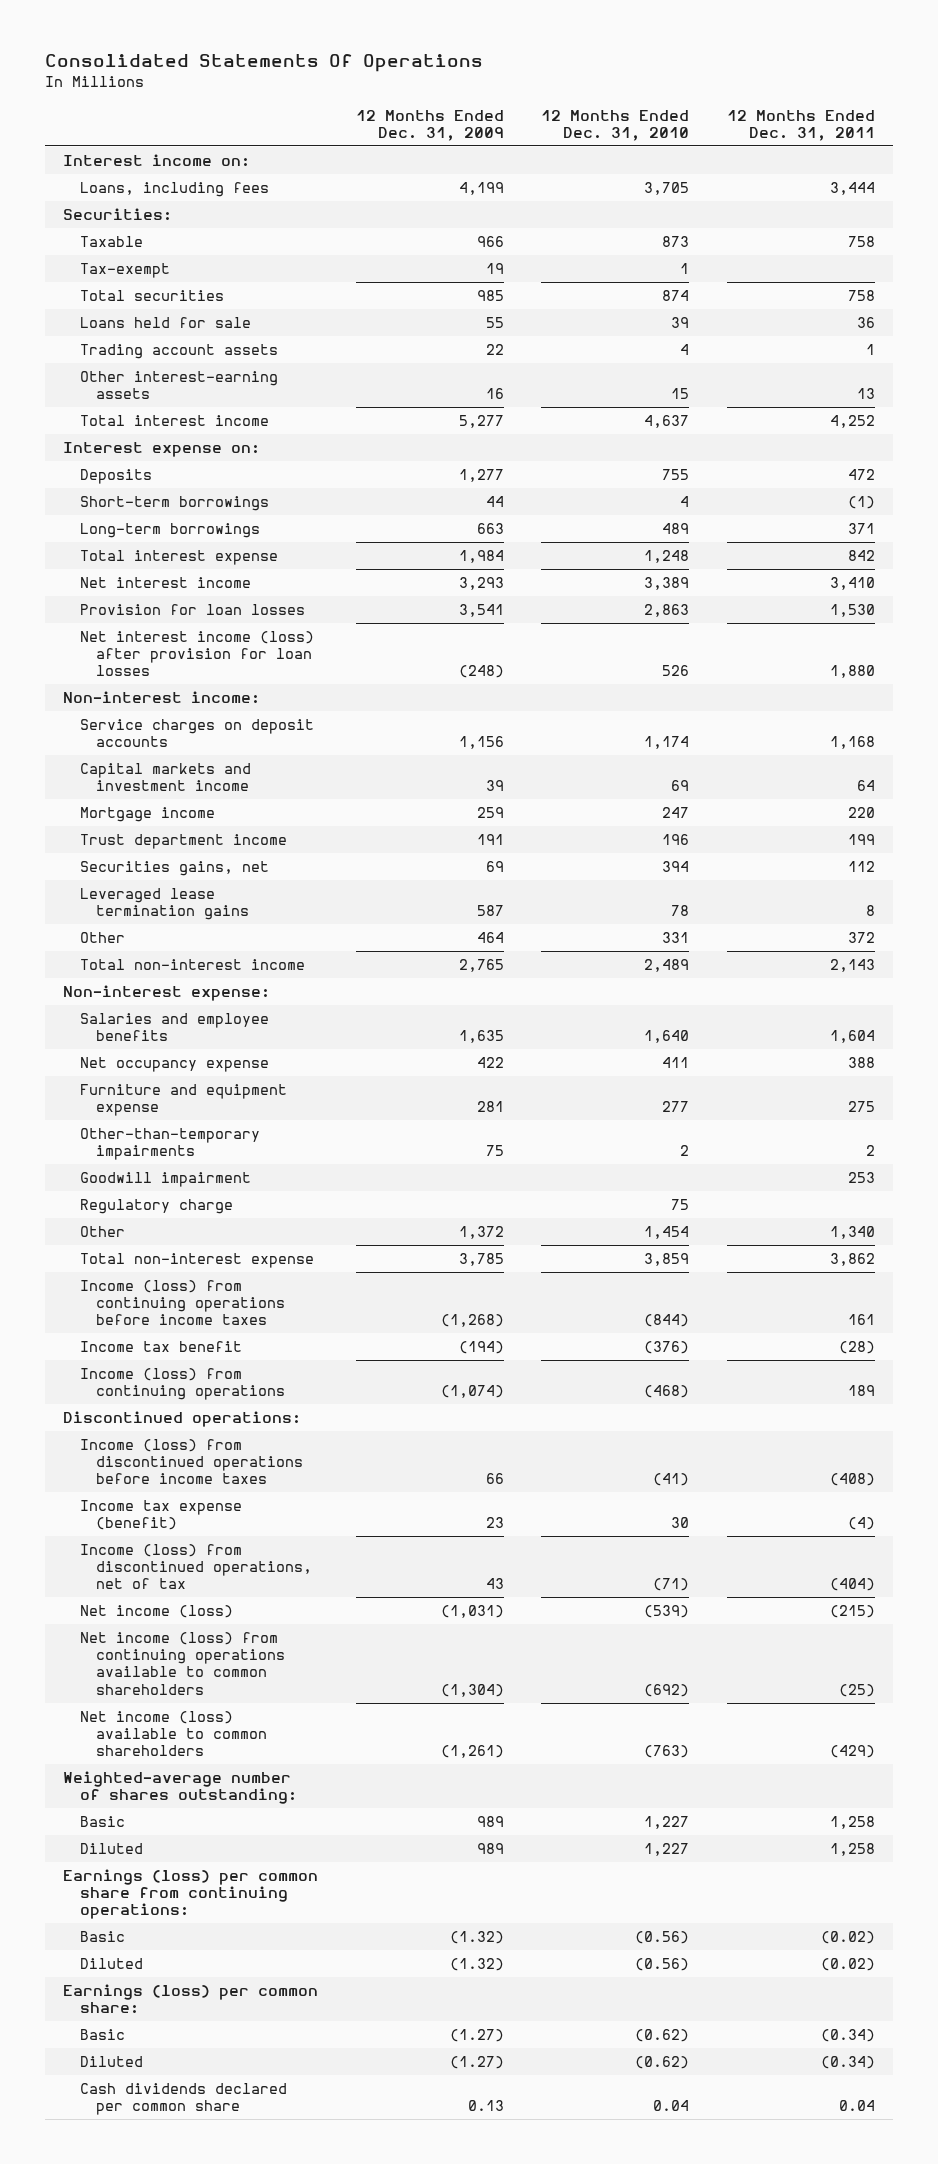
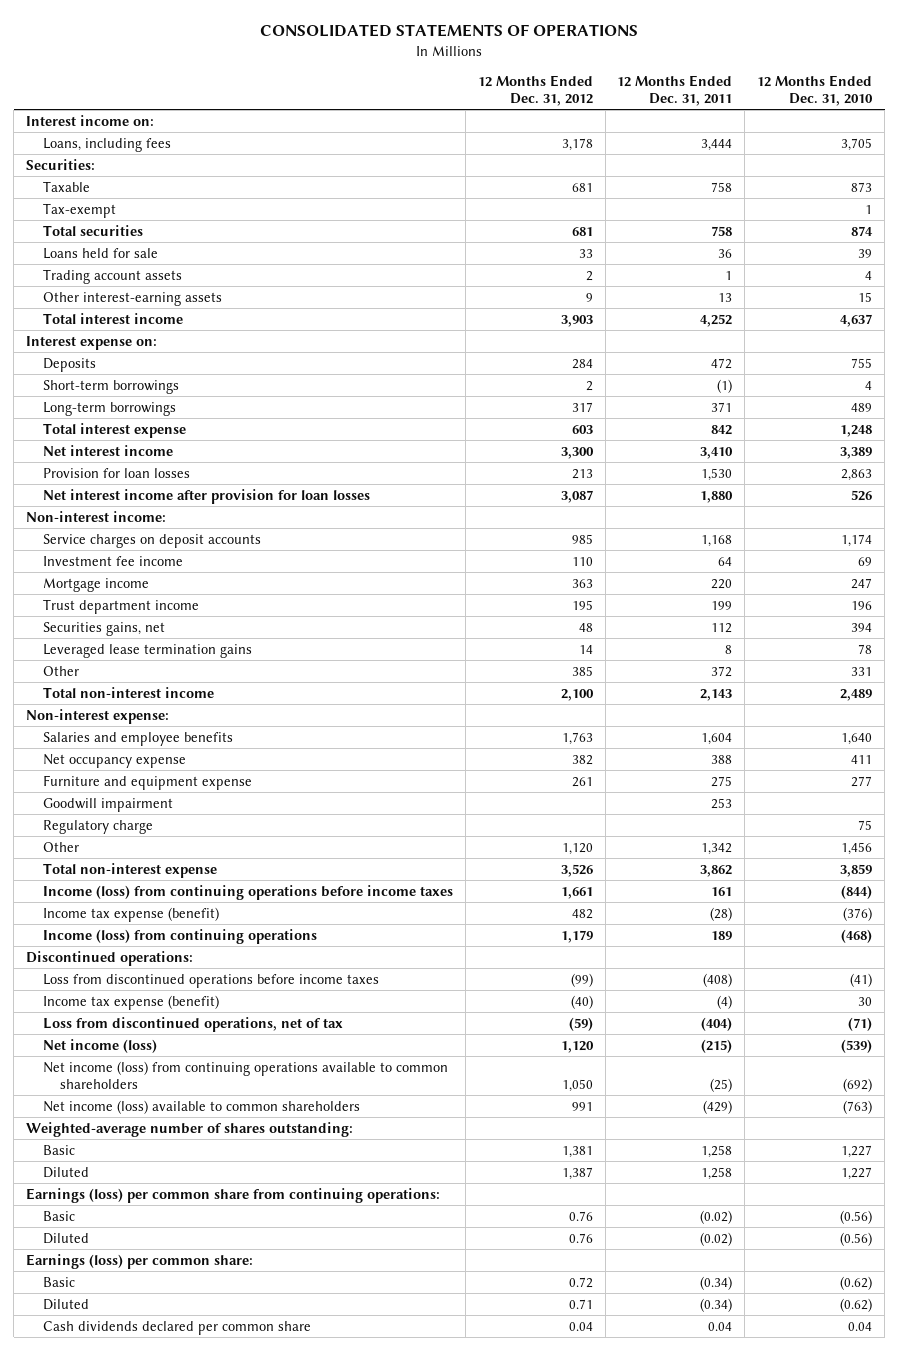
- Consolidated Statements Of Operations
+ CONSOLIDATED STATEMENTS OF OPERATIONS
- | 12 Months Ended Dec. 31, 2009 | 12 Months Ended Dec. 31, 2010 | 12 Months Ended Dec. 31, 2011
+ | 12 Months Ended Dec. 31, 2012 | 12 Months Ended Dec. 31, 2011 | 12 Months Ended Dec. 31, 2010
- Net interest income (loss) after provision for loan losses | (248) | 526 | 1,880
+ Net interest income after provision for loan losses | 3,087 | 1,880 | 526
- Capital markets and investment income | 39 | 69 | 64
+ Investment fee income | 110 | 64 | 69
- Other-than-temporary impairments | 75 | 2 | 2
- Other | 1,372 | 1,454 | 1,340
+ Other | 1,120 | 1,342 | 1,456
- Income tax benefit | (194) | (376) | (28)
+ Income tax expense (benefit) | 482 | (28) | (376)
- Income (loss) from discontinued operations before income taxes | 66 | (41) | (408)
+ Loss from discontinued operations before income taxes | (99) | (408) | (41)
- Income (loss) from discontinued operations, net of tax | 43 | (71) | (404)
+ Loss from discontinued operations, net of tax | (59) | (404) | (71)

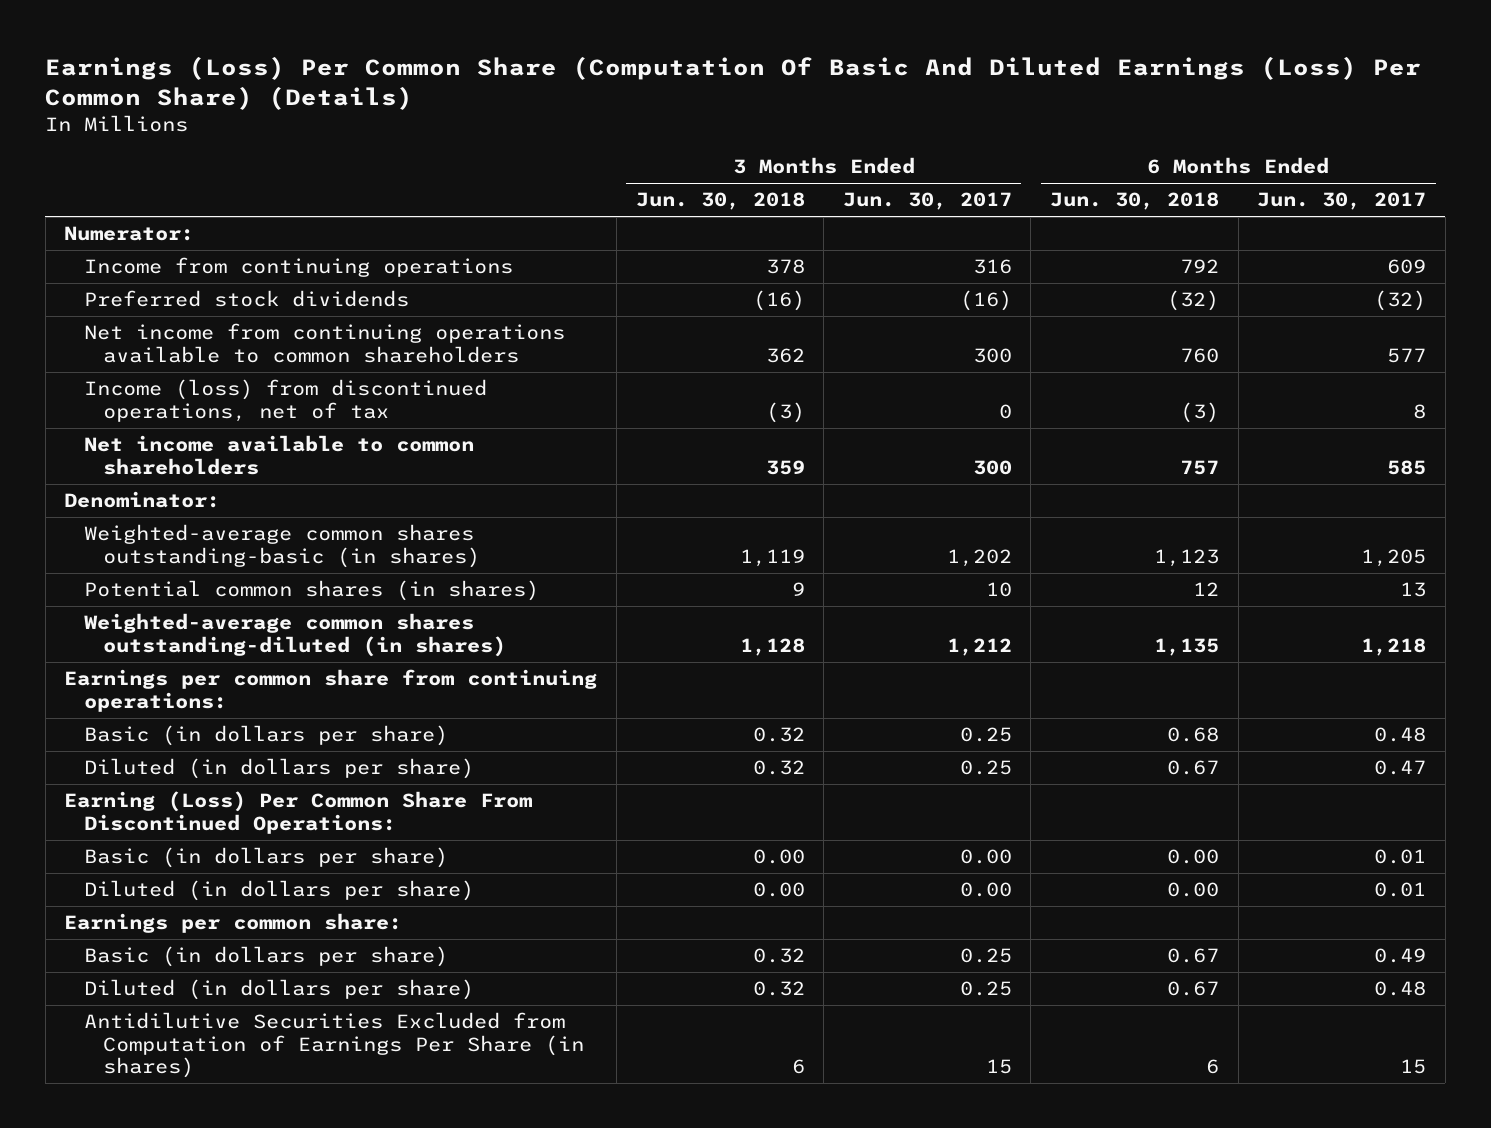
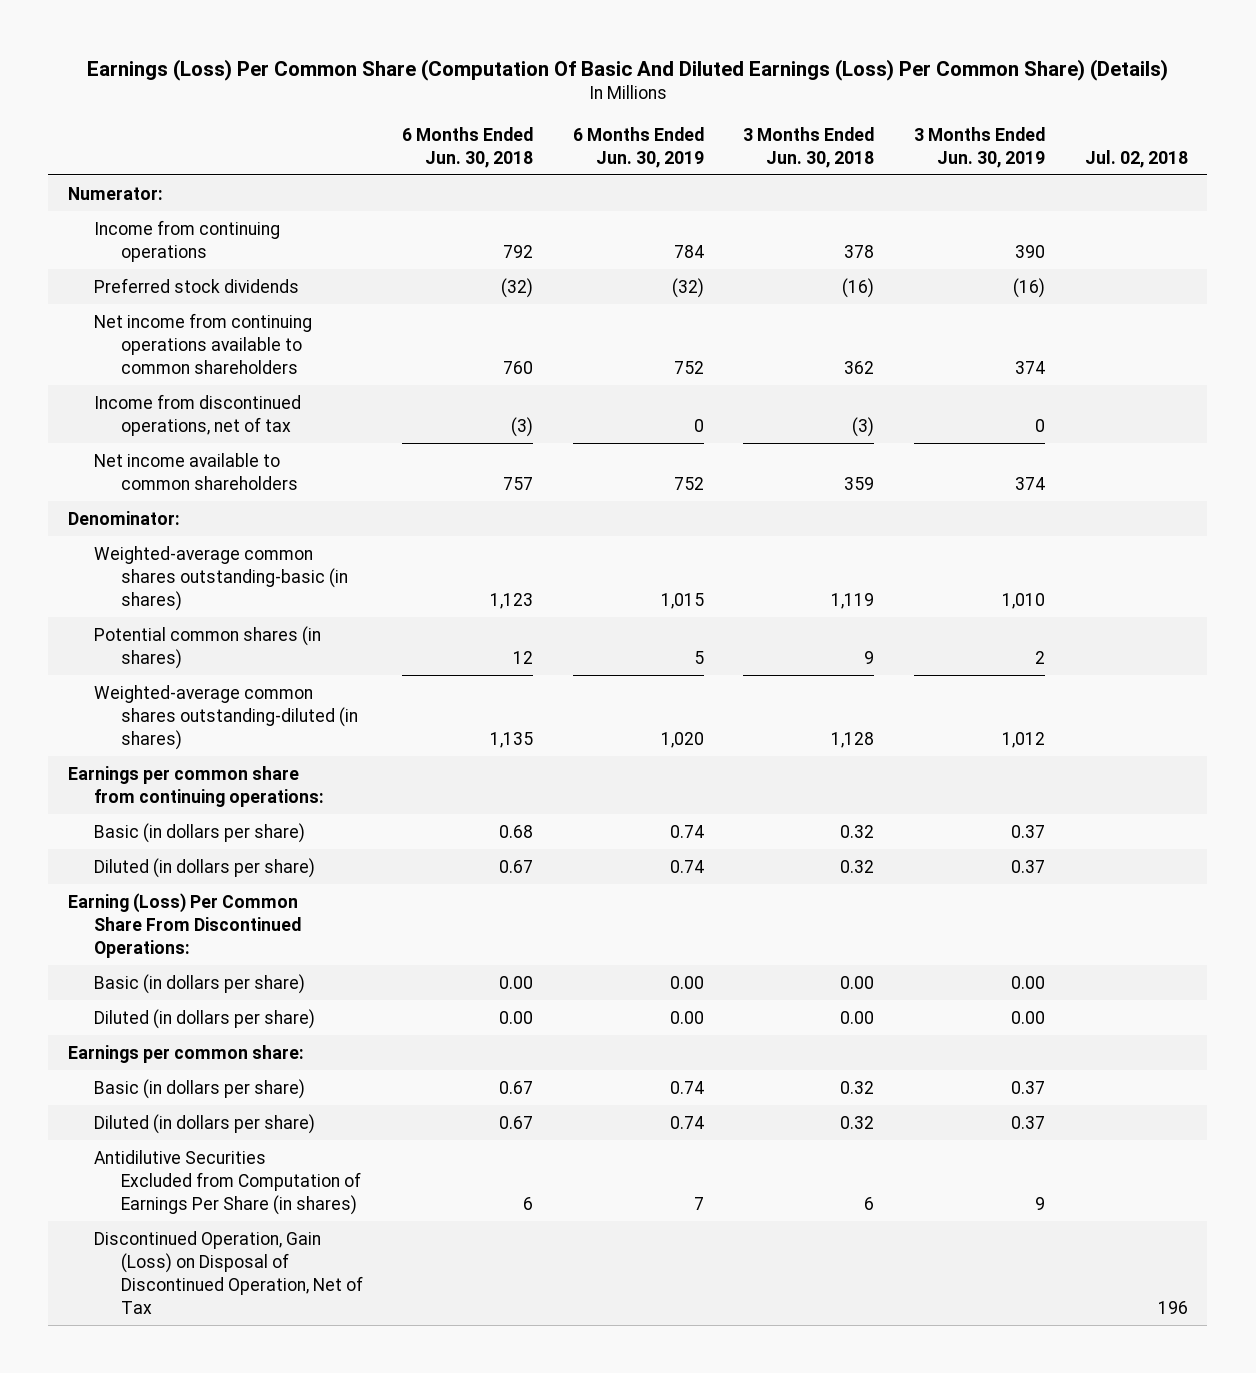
- | 3 Months Ended Jun. 30, 2018 | 3 Months Ended Jun. 30, 2017 | 6 Months Ended Jun. 30, 2018 | 6 Months Ended Jun. 30, 2017
+ | 6 Months Ended Jun. 30, 2018 | 6 Months Ended Jun. 30, 2019 | 3 Months Ended Jun. 30, 2018 | 3 Months Ended Jun. 30, 2019 | Jul. 02, 2018
- Income (loss) from discontinued operations, net of tax | (3) | 0 | (3) | 8
+ Income from discontinued operations, net of tax | (3) | 0 | (3) | 0 |
+ Discontinued Operation, Gain (Loss) on Disposal of Discontinued Operation, Net of Tax | | | | | 196

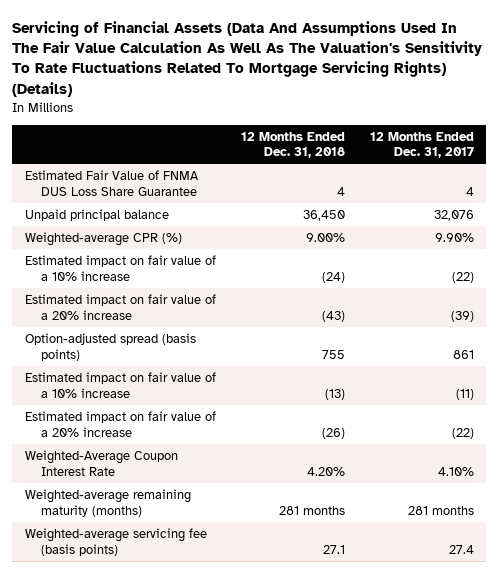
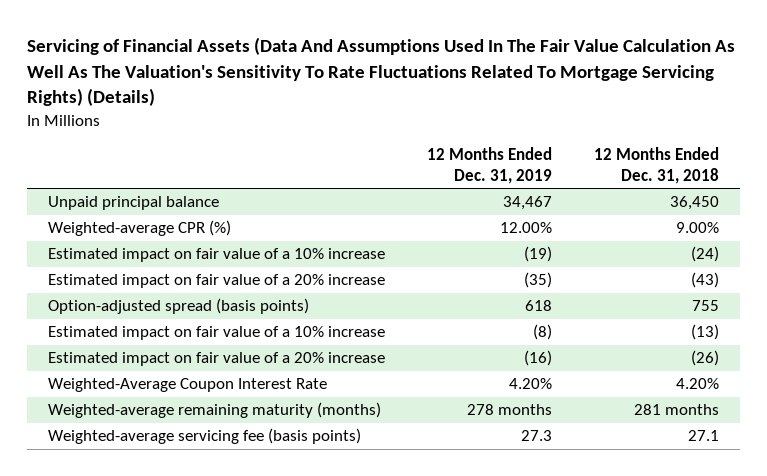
- | 12 Months Ended Dec. 31, 2018 | 12 Months Ended Dec. 31, 2017
+ | 12 Months Ended Dec. 31, 2019 | 12 Months Ended Dec. 31, 2018
- Estimated Fair Value of FNMA DUS Loss Share Guarantee | 4 | 4

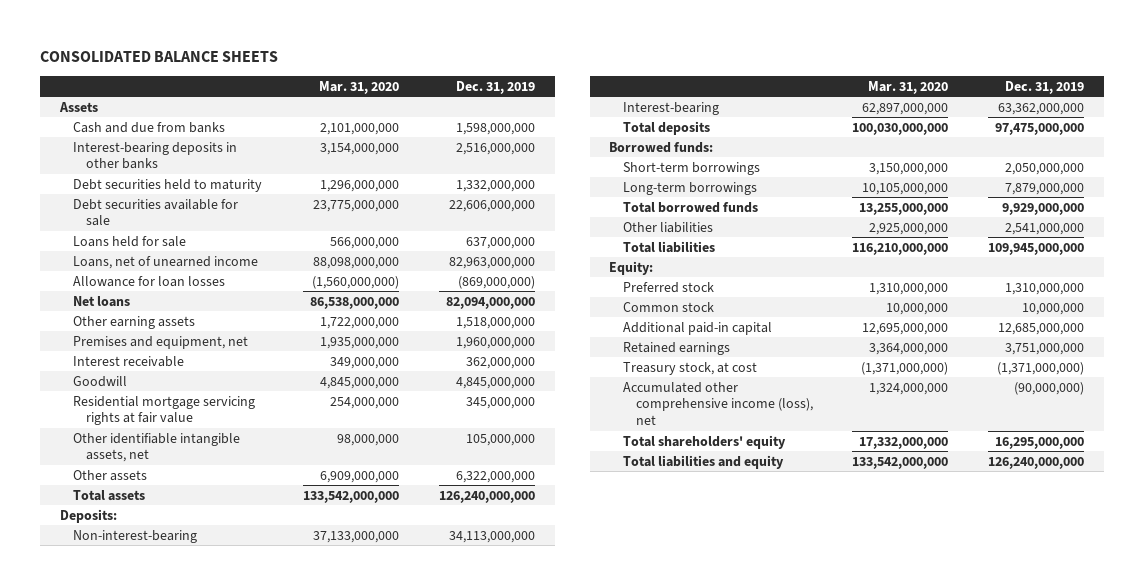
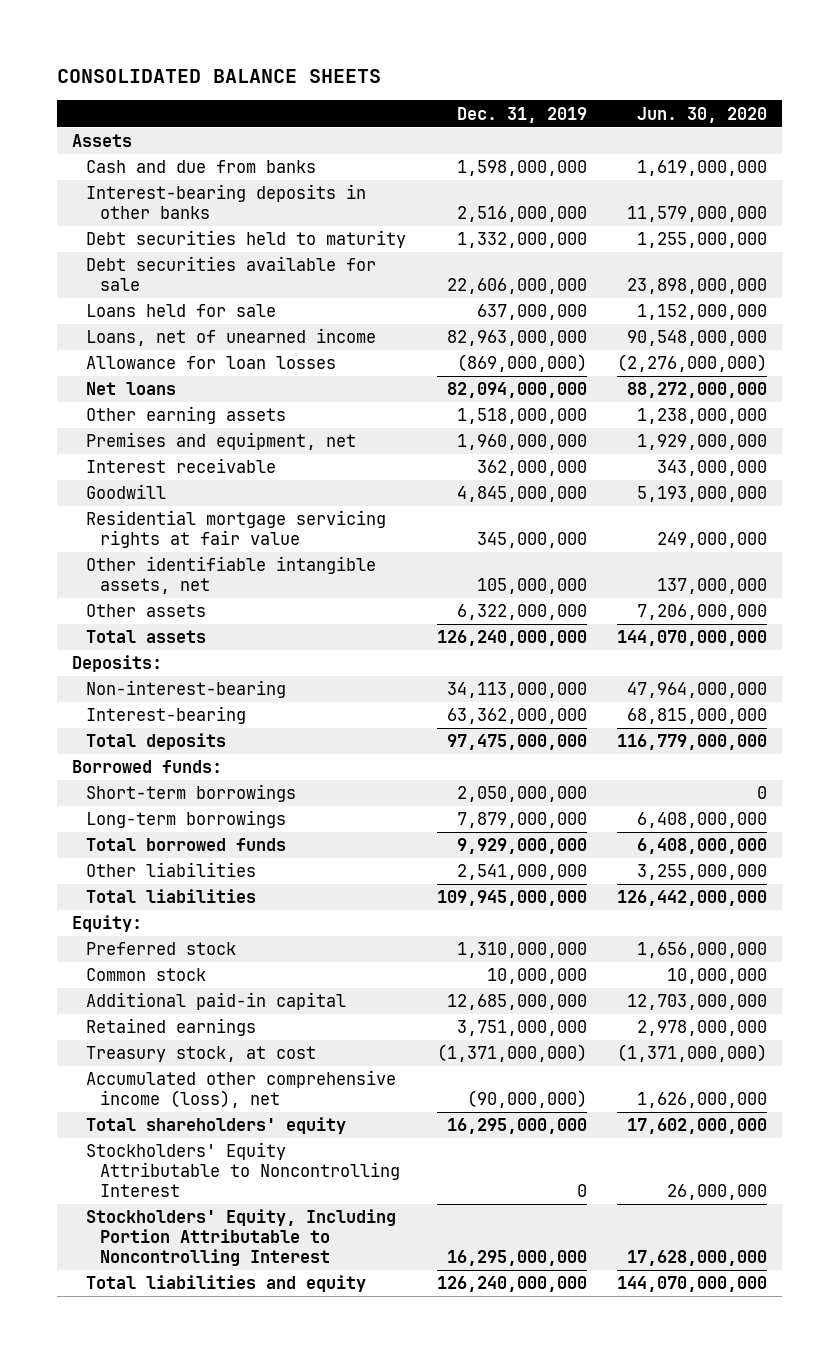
- | Mar. 31, 2020 | Dec. 31, 2019
+ | Dec. 31, 2019 | Jun. 30, 2020
+ Stockholders' Equity Attributable to Noncontrolling Interest | 0 | 26,000,000
+ Stockholders' Equity, Including Portion Attributable to Noncontrolling Interest | 16,295,000,000 | 17,628,000,000

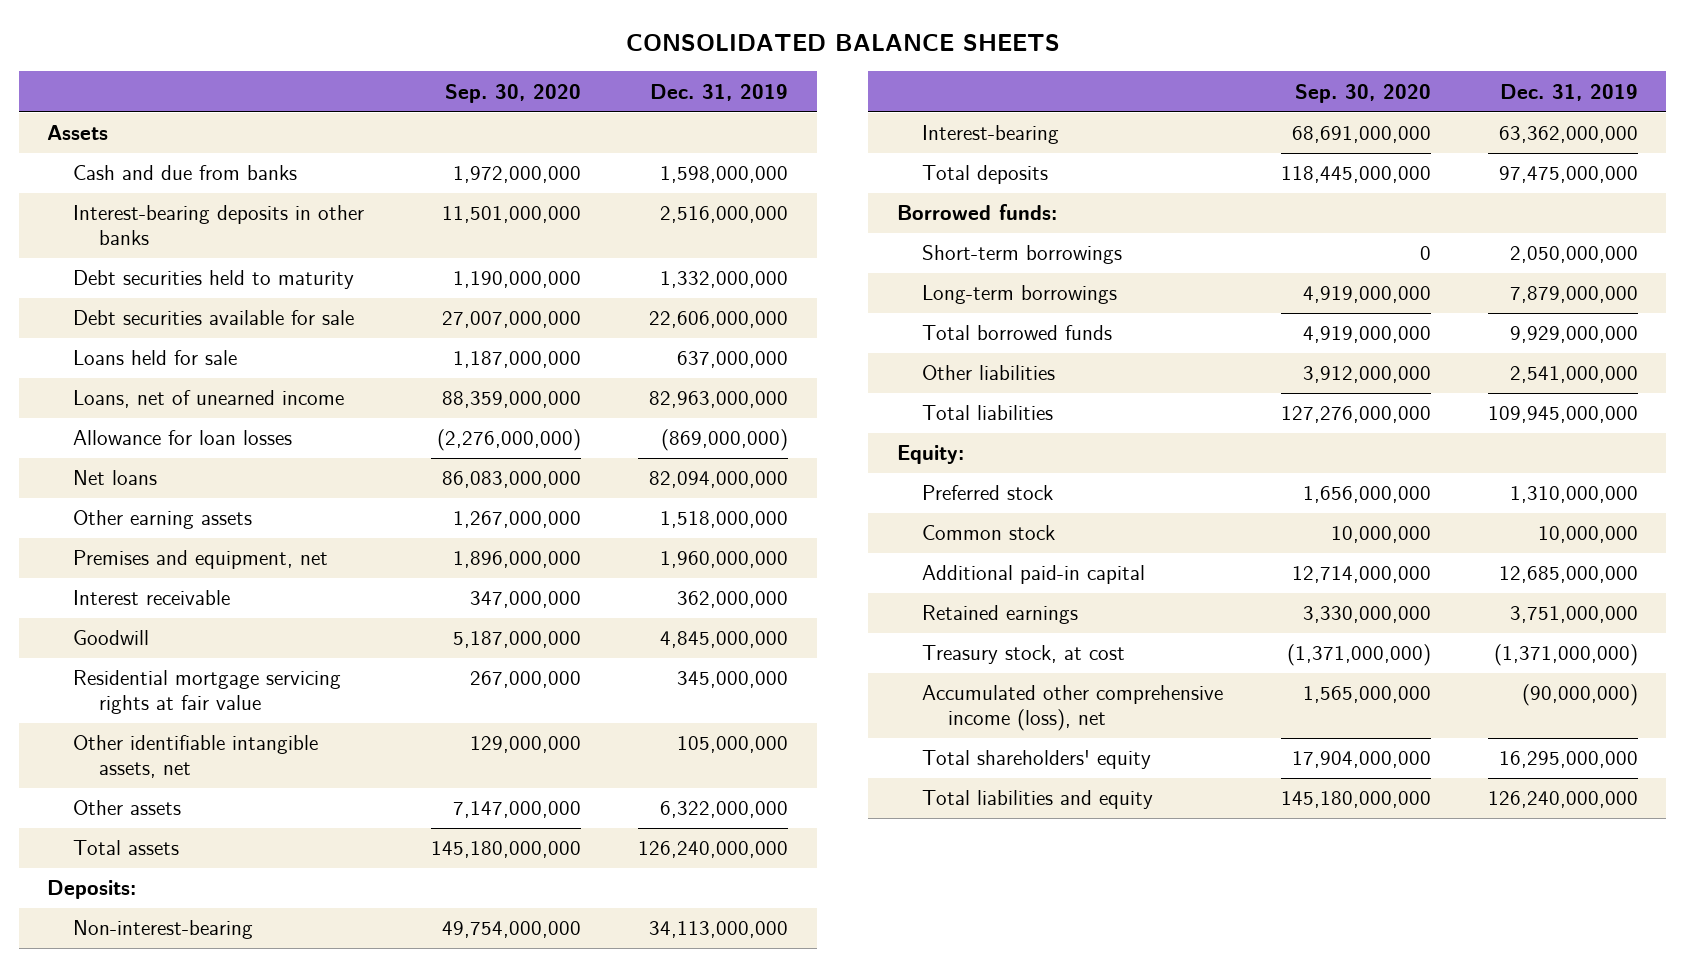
- | Dec. 31, 2019 | Jun. 30, 2020
+ | Sep. 30, 2020 | Dec. 31, 2019
- Stockholders' Equity Attributable to Noncontrolling Interest | 0 | 26,000,000
- Stockholders' Equity, Including Portion Attributable to Noncontrolling Interest | 16,295,000,000 | 17,628,000,000

